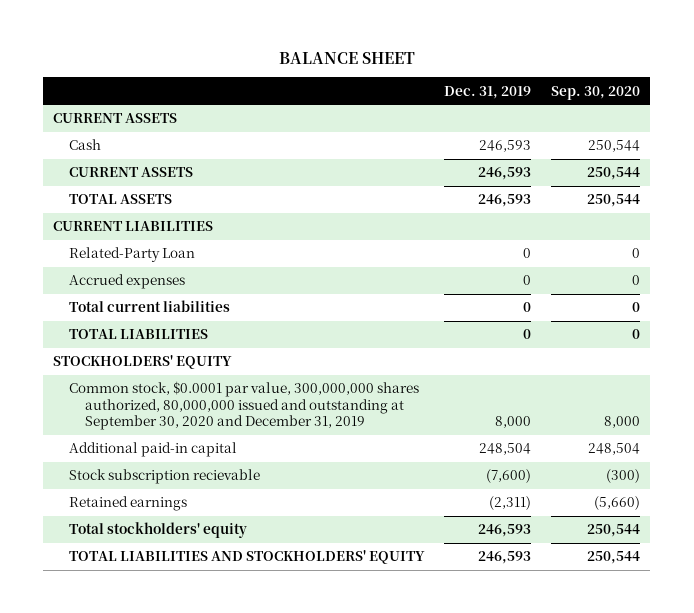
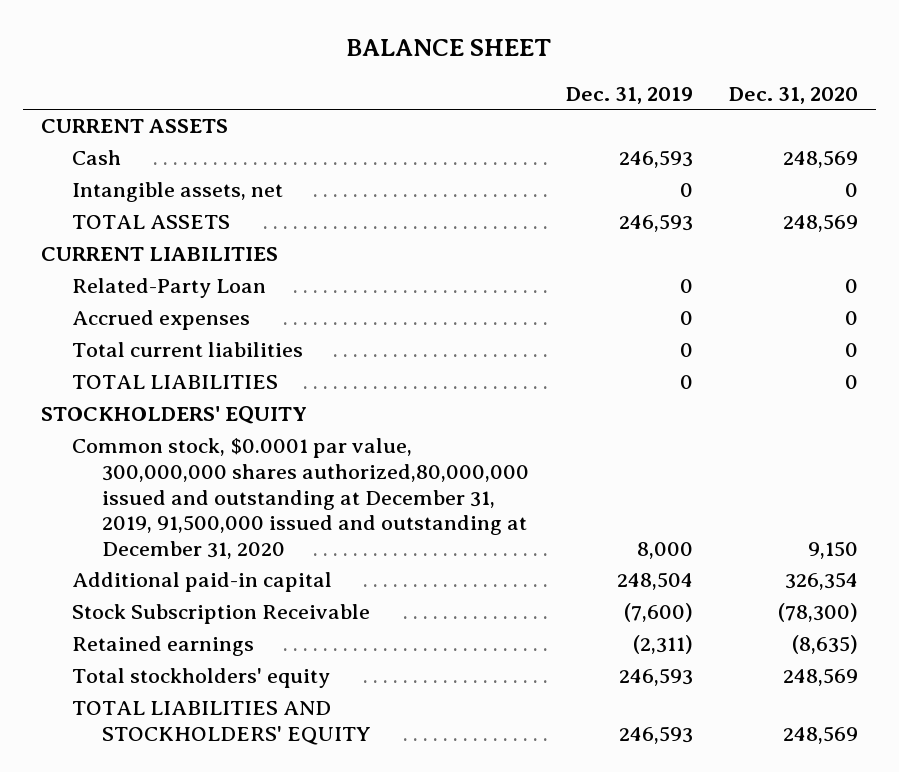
- | Dec. 31, 2019 | Sep. 30, 2020
+ | Dec. 31, 2019 | Dec. 31, 2020
- CURRENT ASSETS | 246,593 | 250,544
+ Intangible assets, net | 0 | 0
- Common stock, $0.0001 par value, 300,000,000 shares authorized, 80,000,000 issued and outstanding at September 30, 2020 and December 31, 2019 | 8,000 | 8,000
+ Common stock, $0.0001 par value, 300,000,000 shares authorized,80,000,000 issued and outstanding at December 31, 2019, 91,500,000 issued and outstanding at December 31, 2020 | 8,000 | 9,150
- Stock subscription recievable | (7,600) | (300)
+ Stock Subscription Receivable | (7,600) | (78,300)

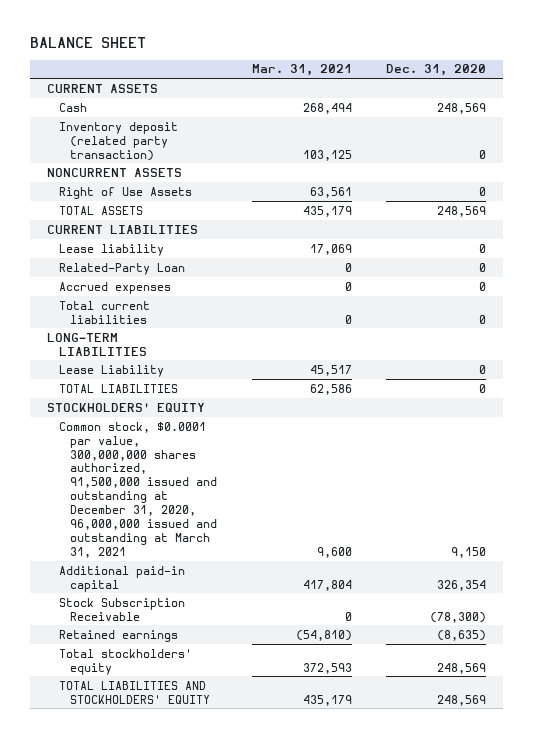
- | Dec. 31, 2019 | Dec. 31, 2020
+ | Mar. 31, 2021 | Dec. 31, 2020
- Intangible assets, net | 0 | 0
+ Inventory deposit (related party transaction) | 103,125 | 0
+ NONCURRENT ASSETS
+ Right of Use Assets | 63,561 | 0
+ Lease liability | 17,069 | 0
+ LONG-TERM LIABILITIES
+ Lease Liability | 45,517 | 0
- Common stock, $0.0001 par value, 300,000,000 shares authorized,80,000,000 issued and outstanding at December 31, 2019, 91,500,000 issued and outstanding at December 31, 2020 | 8,000 | 9,150
+ Common stock, $0.0001 par value, 300,000,000 shares authorized, 91,500,000 issued and outstanding at December 31, 2020, 96,000,000 issued and outstanding at March 31, 2021 | 9,600 | 9,150

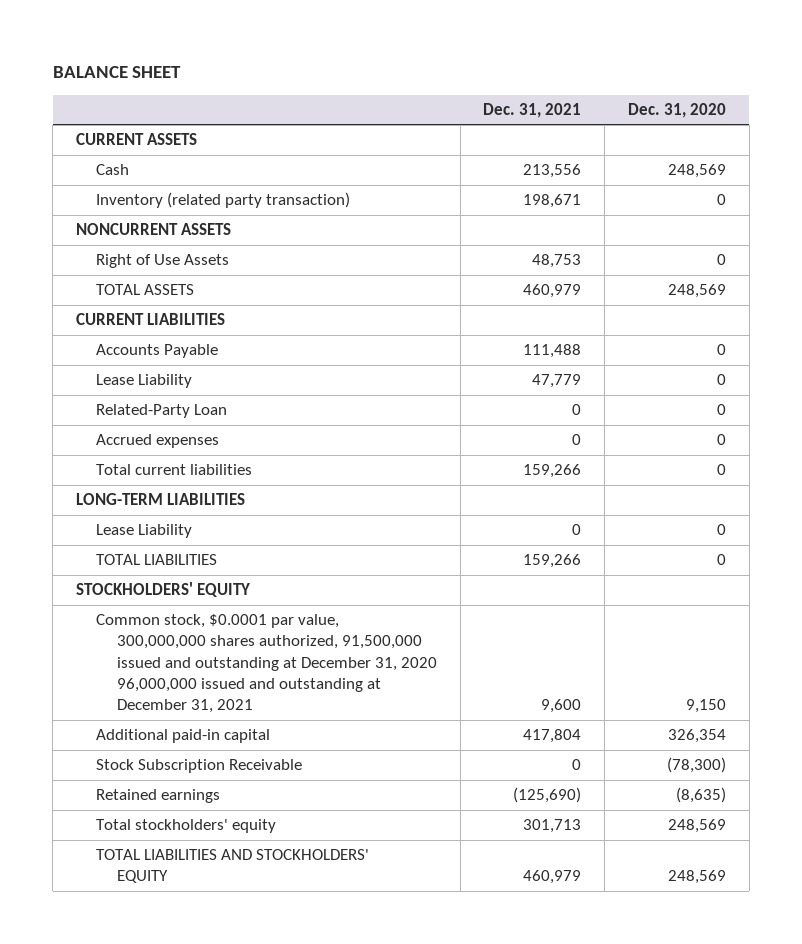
- | Mar. 31, 2021 | Dec. 31, 2020
+ | Dec. 31, 2021 | Dec. 31, 2020
- Inventory deposit (related party transaction) | 103,125 | 0
+ Inventory (related party transaction) | 198,671 | 0
- Lease liability | 17,069 | 0
+ Accounts Payable | 111,488 | 0
+ Lease Liability | 47,779 | 0
- Common stock, $0.0001 par value, 300,000,000 shares authorized, 91,500,000 issued and outstanding at December 31, 2020, 96,000,000 issued and outstanding at March 31, 2021 | 9,600 | 9,150
+ Common stock, $0.0001 par value, 300,000,000 shares authorized, 91,500,000 issued and outstanding at December 31, 2020 96,000,000 issued and outstanding at December 31, 2021 | 9,600 | 9,150

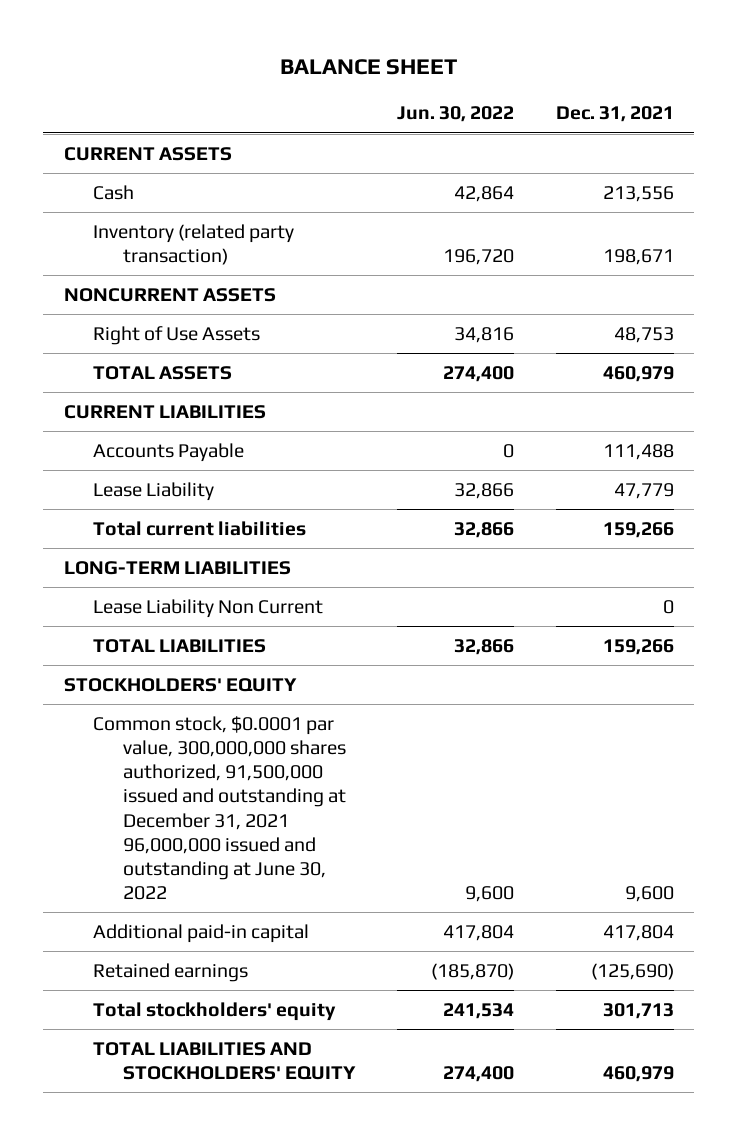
- | Dec. 31, 2021 | Dec. 31, 2020
+ | Jun. 30, 2022 | Dec. 31, 2021
- Related-Party Loan | 0 | 0
- Accrued expenses | 0 | 0
- Lease Liability | 0 | 0
+ Lease Liability Non Current | | 0
- Common stock, $0.0001 par value, 300,000,000 shares authorized, 91,500,000 issued and outstanding at December 31, 2020 96,000,000 issued and outstanding at December 31, 2021 | 9,600 | 9,150
+ Common stock, $0.0001 par value, 300,000,000 shares authorized, 91,500,000 issued and outstanding at December 31, 2021 96,000,000 issued and outstanding at June 30, 2022 | 9,600 | 9,600
- Stock Subscription Receivable | 0 | (78,300)

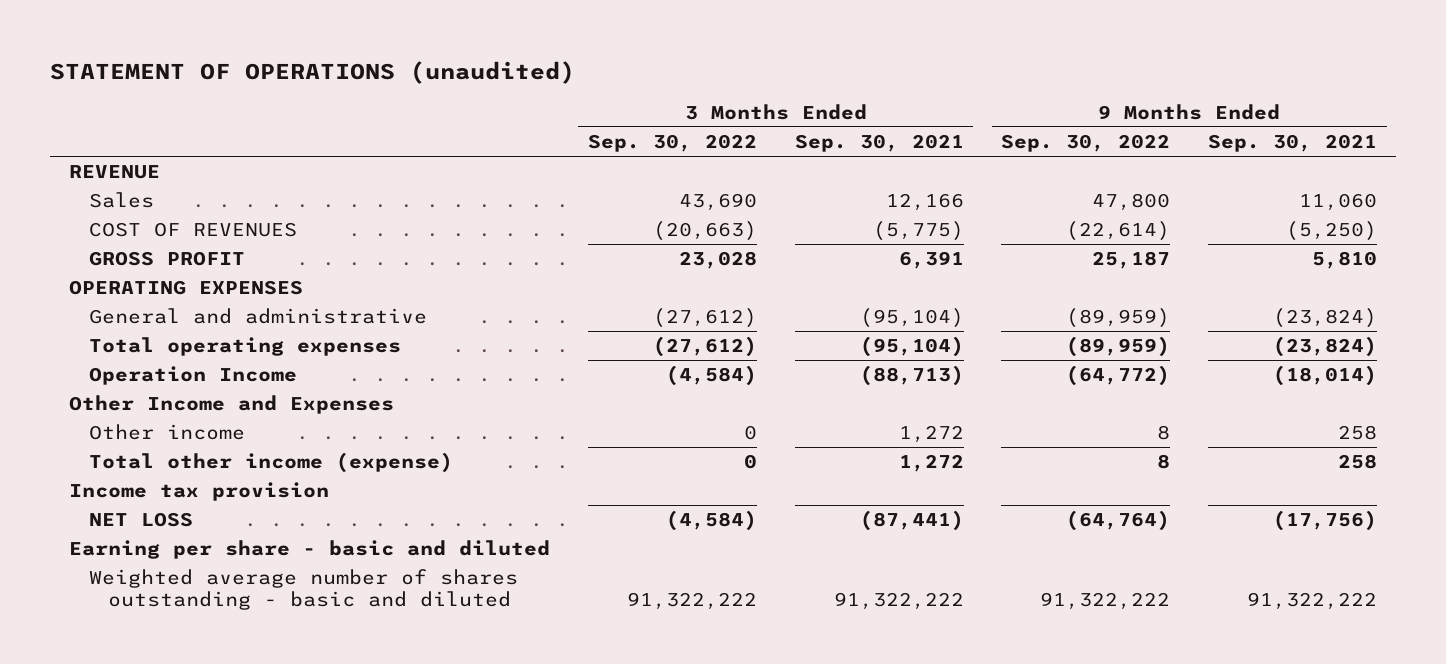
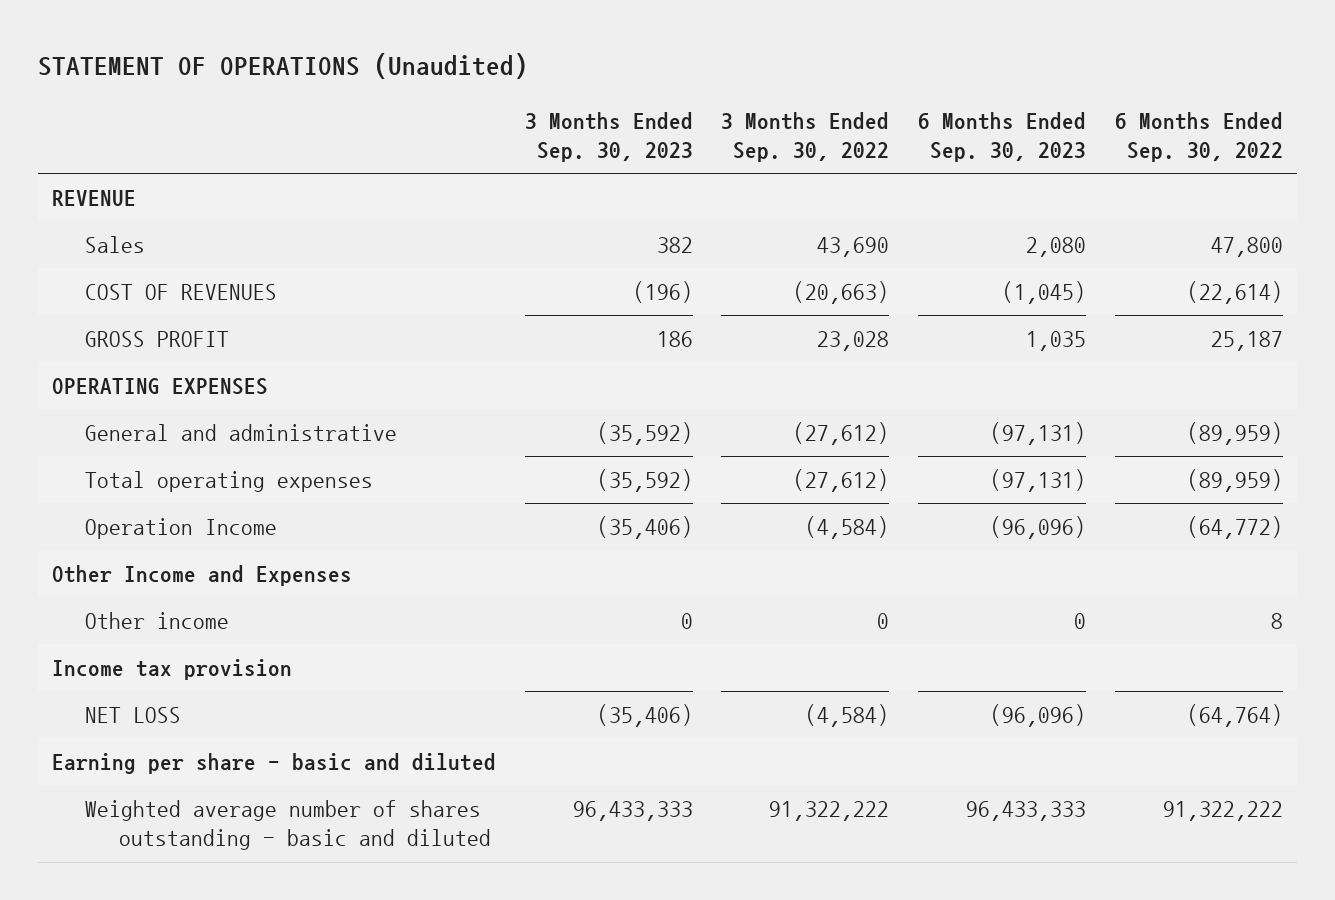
- STATEMENT OF OPERATIONS (unaudited)
+ STATEMENT OF OPERATIONS (Unaudited)
- | 3 Months Ended Sep. 30, 2022 | 3 Months Ended Sep. 30, 2021 | 9 Months Ended Sep. 30, 2022 | 9 Months Ended Sep. 30, 2021
+ | 3 Months Ended Sep. 30, 2023 | 3 Months Ended Sep. 30, 2022 | 6 Months Ended Sep. 30, 2023 | 6 Months Ended Sep. 30, 2022
- Total other income (expense) | 0 | 1,272 | 8 | 258

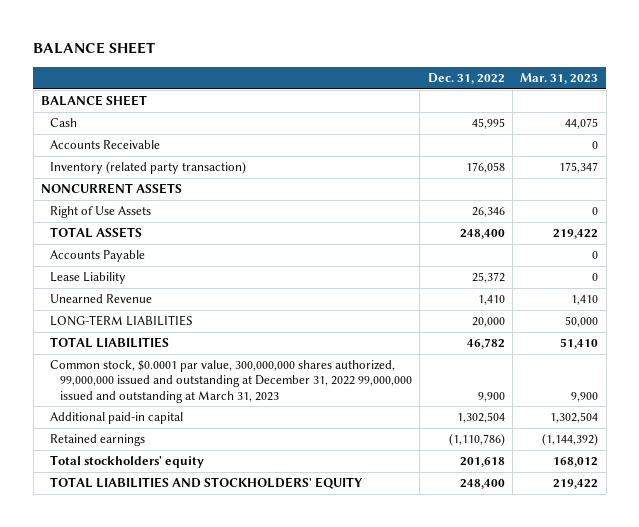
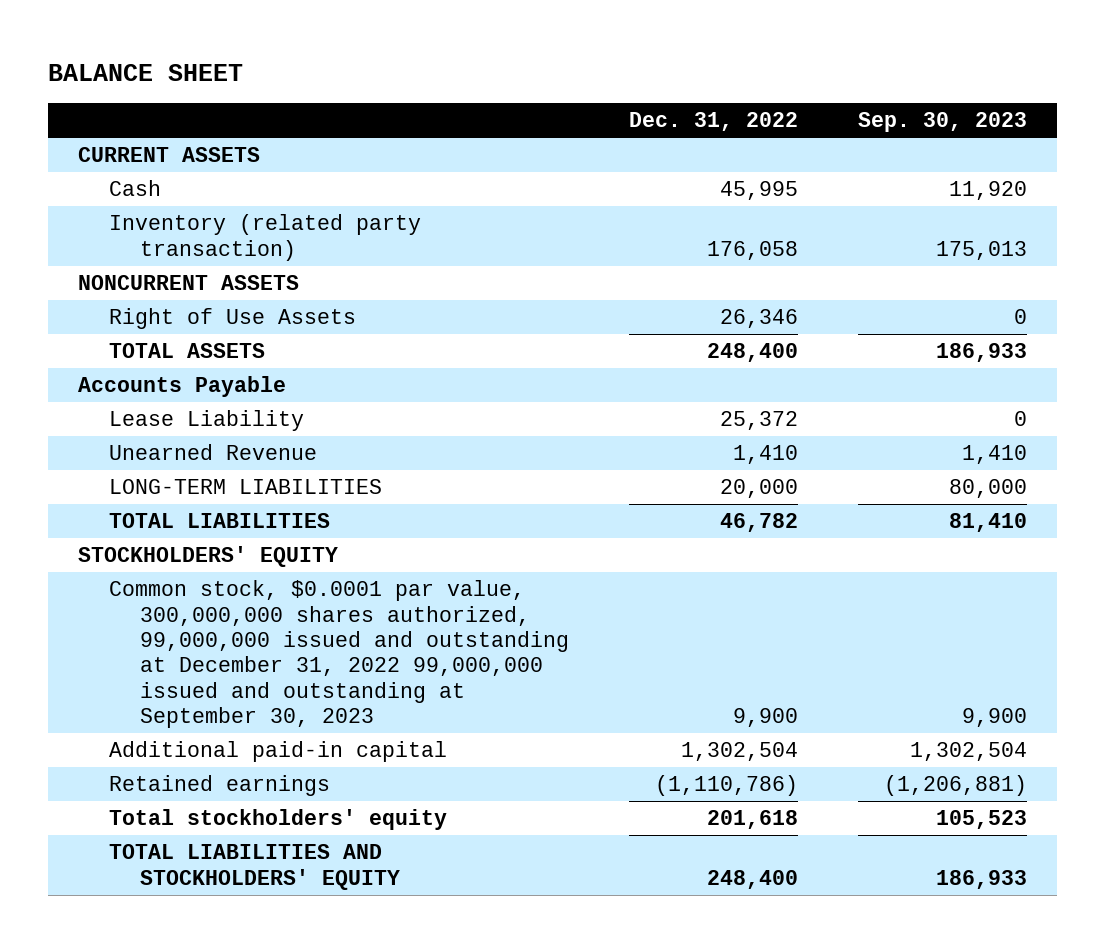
- | Dec. 31, 2022 | Mar. 31, 2023
+ | Dec. 31, 2022 | Sep. 30, 2023
- BALANCE SHEET
+ CURRENT ASSETS
- Accounts Receivable | | 0
- Common stock, $0.0001 par value, 300,000,000 shares authorized, 99,000,000 issued and outstanding at December 31, 2022 99,000,000 issued and outstanding at March 31, 2023 | 9,900 | 9,900
+ STOCKHOLDERS' EQUITY
+ Common stock, $0.0001 par value, 300,000,000 shares authorized, 99,000,000 issued and outstanding at December 31, 2022 99,000,000 issued and outstanding at September 30, 2023 | 9,900 | 9,900

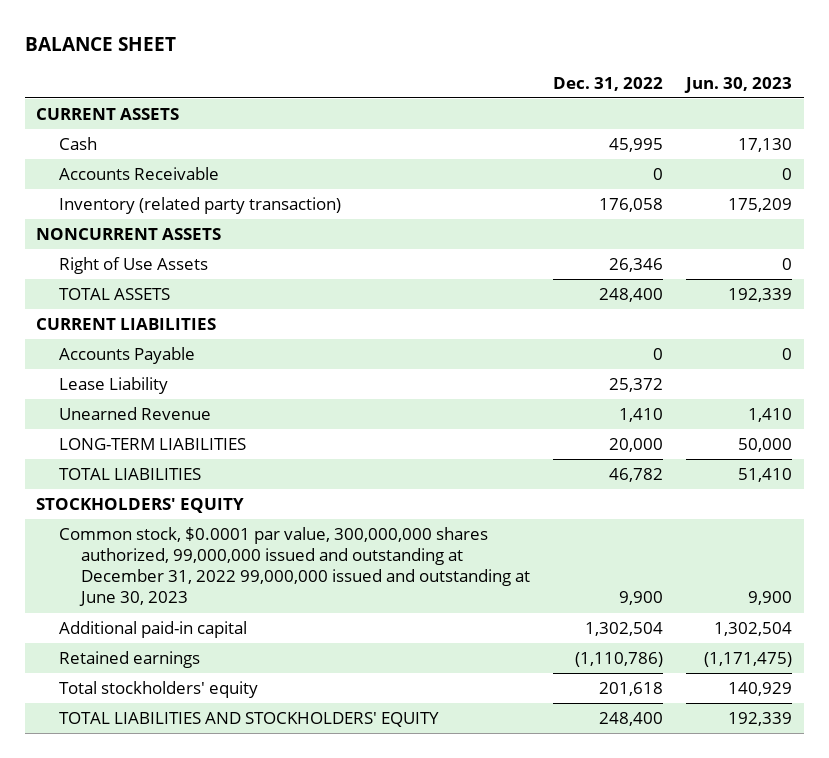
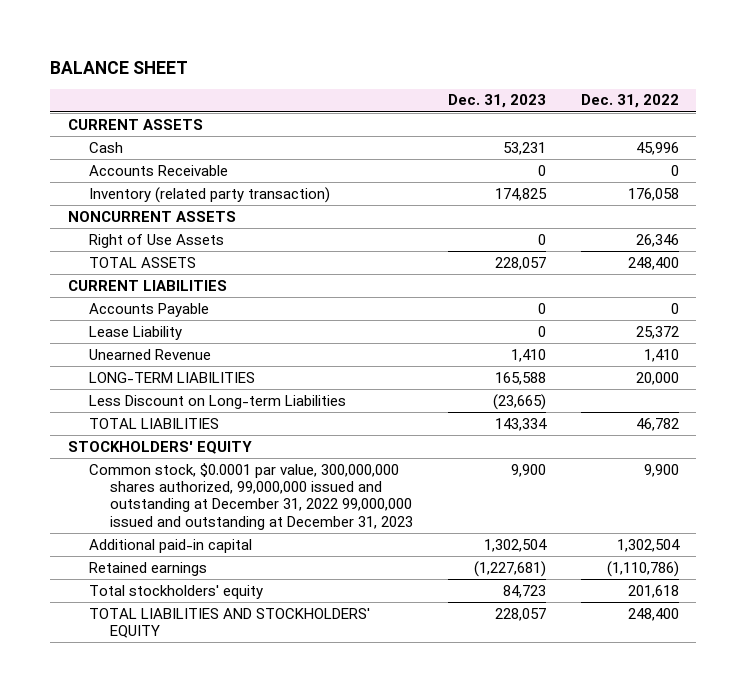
- | Dec. 31, 2022 | Jun. 30, 2023
+ | Dec. 31, 2023 | Dec. 31, 2022
- Cash | 45,995 | 17,130
+ Cash | 53,231 | 45,996
+ Less Discount on Long-term Liabilities | (23,665) |
- Common stock, $0.0001 par value, 300,000,000 shares authorized, 99,000,000 issued and outstanding at December 31, 2022 99,000,000 issued and outstanding at June 30, 2023 | 9,900 | 9,900
+ Common stock, $0.0001 par value, 300,000,000 shares authorized, 99,000,000 issued and outstanding at December 31, 2022 99,000,000 issued and outstanding at December 31, 2023 | 9,900 | 9,900

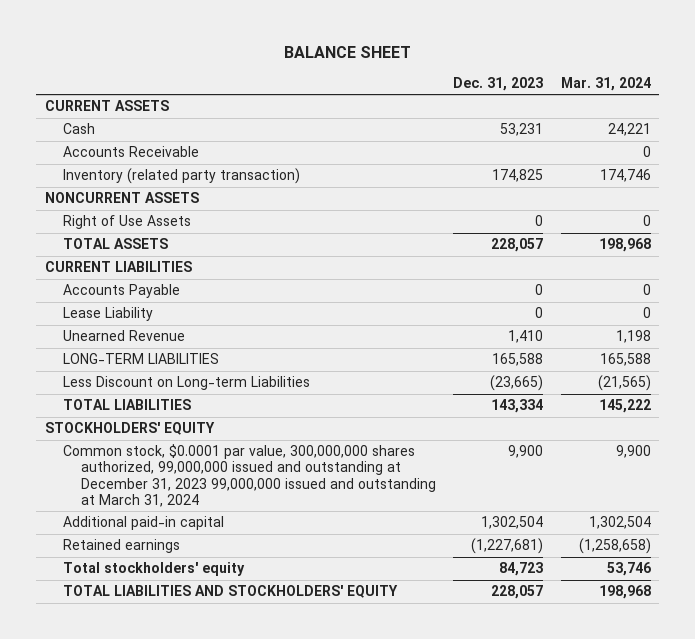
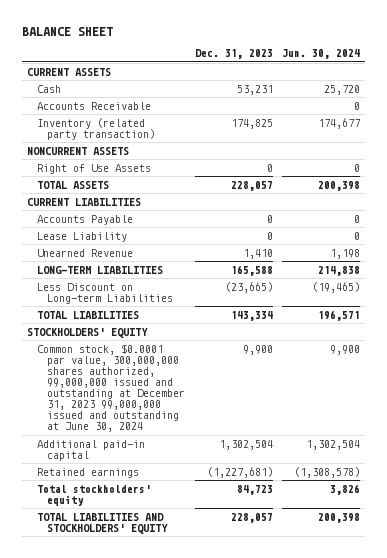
- | Dec. 31, 2023 | Mar. 31, 2024
+ | Dec. 31, 2023 | Jun. 30, 2024
- Common stock, $0.0001 par value, 300,000,000 shares authorized, 99,000,000 issued and outstanding at December 31, 2023 99,000,000 issued and outstanding at March 31, 2024 | 9,900 | 9,900
+ Common stock, $0.0001 par value, 300,000,000 shares authorized, 99,000,000 issued and outstanding at December 31, 2023 99,000,000 issued and outstanding at June 30, 2024 | 9,900 | 9,900

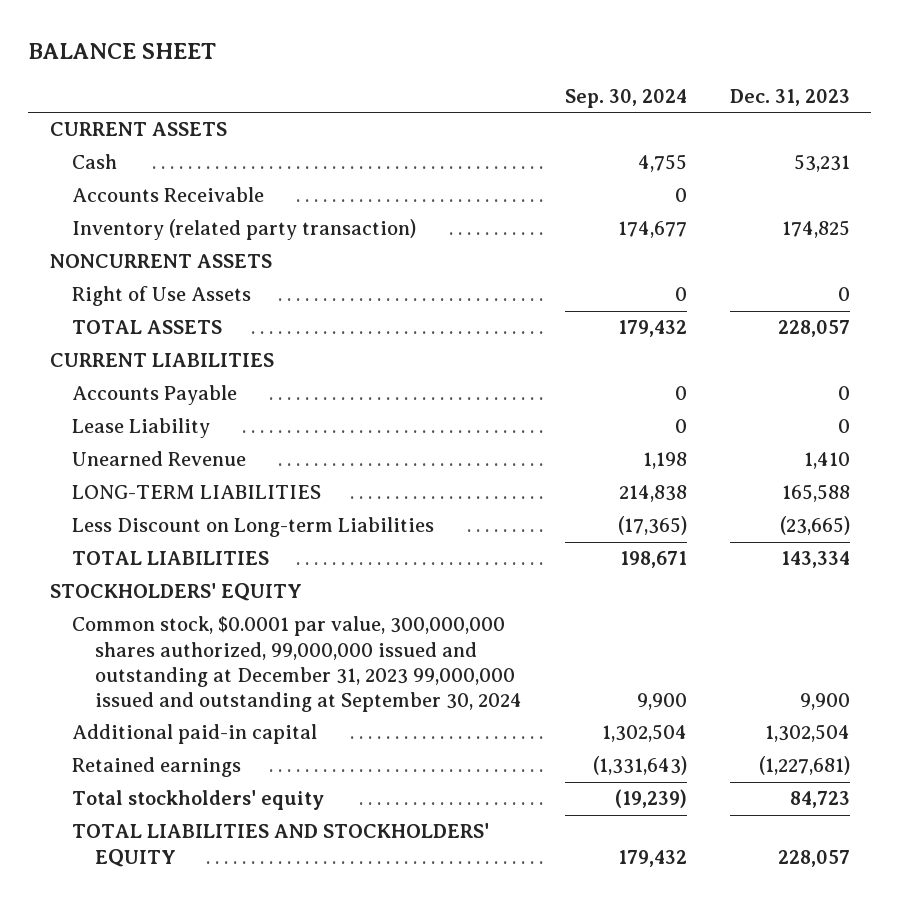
- | Dec. 31, 2023 | Jun. 30, 2024
+ | Sep. 30, 2024 | Dec. 31, 2023
- Common stock, $0.0001 par value, 300,000,000 shares authorized, 99,000,000 issued and outstanding at December 31, 2023 99,000,000 issued and outstanding at June 30, 2024 | 9,900 | 9,900
+ Common stock, $0.0001 par value, 300,000,000 shares authorized, 99,000,000 issued and outstanding at December 31, 2023 99,000,000 issued and outstanding at September 30, 2024 | 9,900 | 9,900

